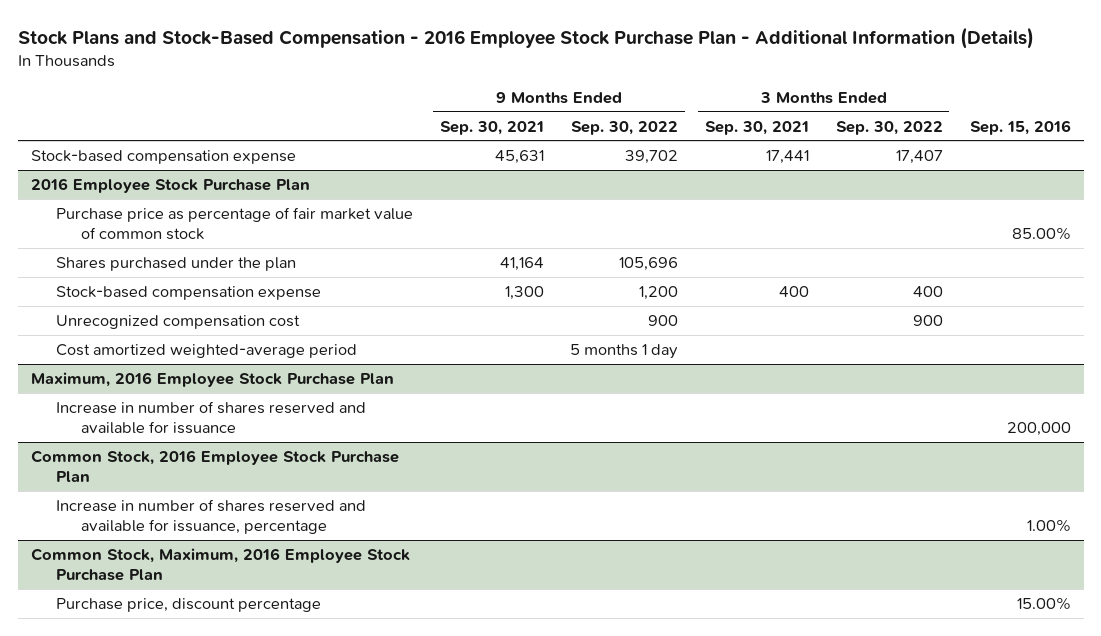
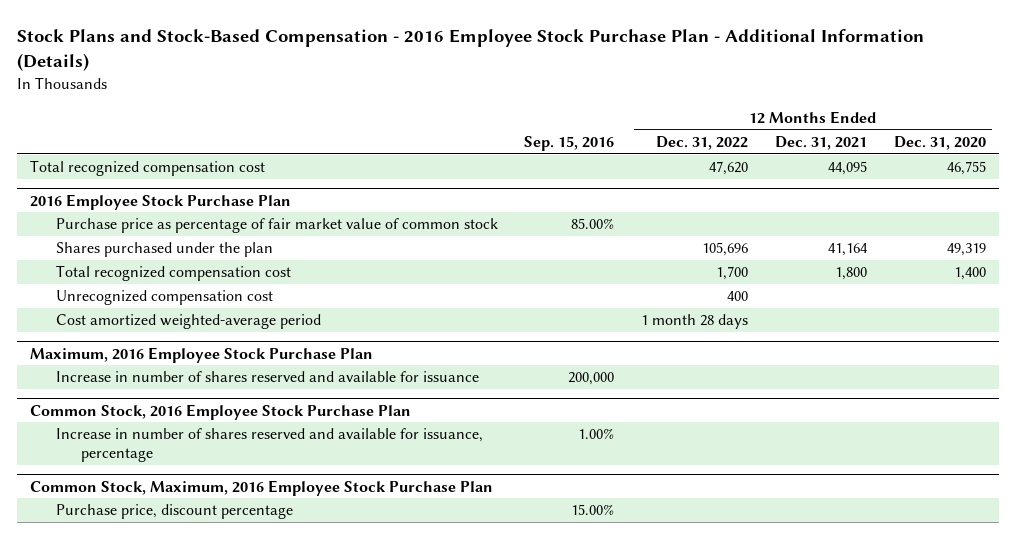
- | 9 Months Ended Sep. 30, 2021 | 9 Months Ended Sep. 30, 2022 | 3 Months Ended Sep. 30, 2021 | 3 Months Ended Sep. 30, 2022 | Sep. 15, 2016
+ | Sep. 15, 2016 | 12 Months Ended Dec. 31, 2022 | 12 Months Ended Dec. 31, 2021 | 12 Months Ended Dec. 31, 2020
- Stock-based compensation expense | 45,631 | 39,702 | 17,441 | 17,407 |
+ Total recognized compensation cost | | 47,620 | 44,095 | 46,755
@ 2016 Employee Stock Purchase Plan
- Stock-based compensation expense | 1,300 | 1,200 | 400 | 400 |
+ Total recognized compensation cost | | 1,700 | 1,800 | 1,400

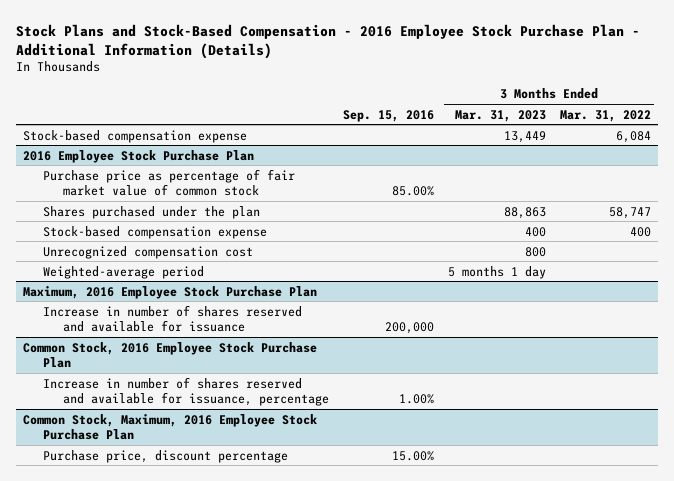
- | Sep. 15, 2016 | 12 Months Ended Dec. 31, 2022 | 12 Months Ended Dec. 31, 2021 | 12 Months Ended Dec. 31, 2020
+ | Sep. 15, 2016 | 3 Months Ended Mar. 31, 2023 | 3 Months Ended Mar. 31, 2022
- Total recognized compensation cost | | 47,620 | 44,095 | 46,755
+ Stock-based compensation expense | | 13,449 | 6,084
@ 2016 Employee Stock Purchase Plan
- Total recognized compensation cost | | 1,700 | 1,800 | 1,400
+ Stock-based compensation expense | | 400 | 400
- Cost amortized weighted-average period | | 1 month 28 days | |
+ Weighted-average period | | 5 months 1 day |

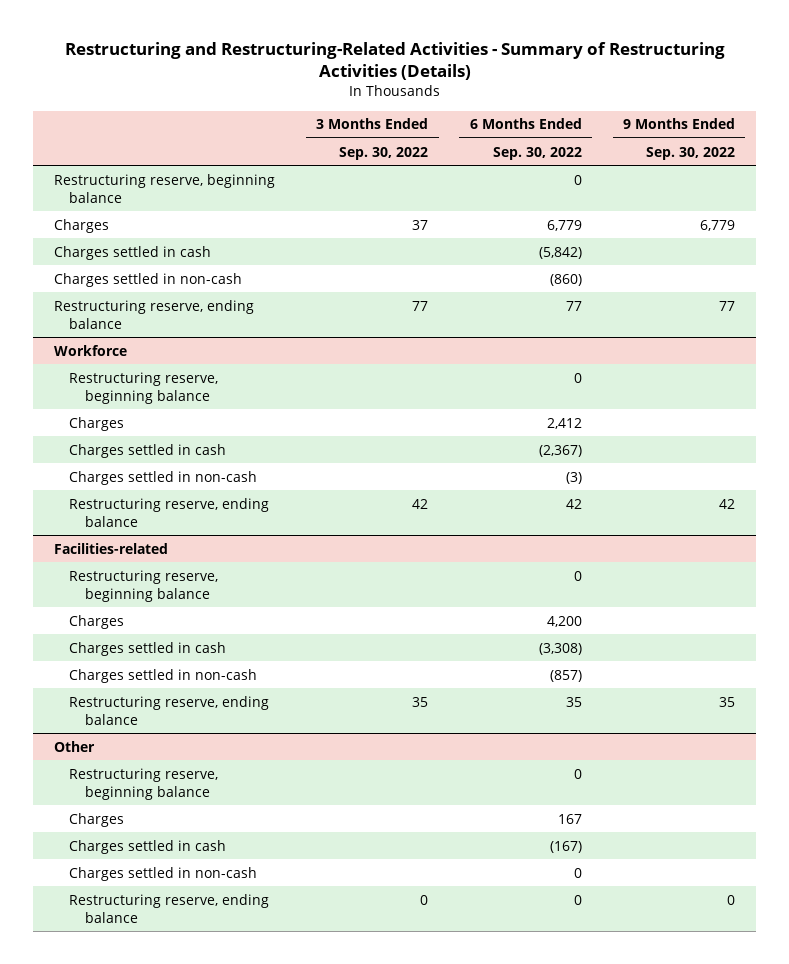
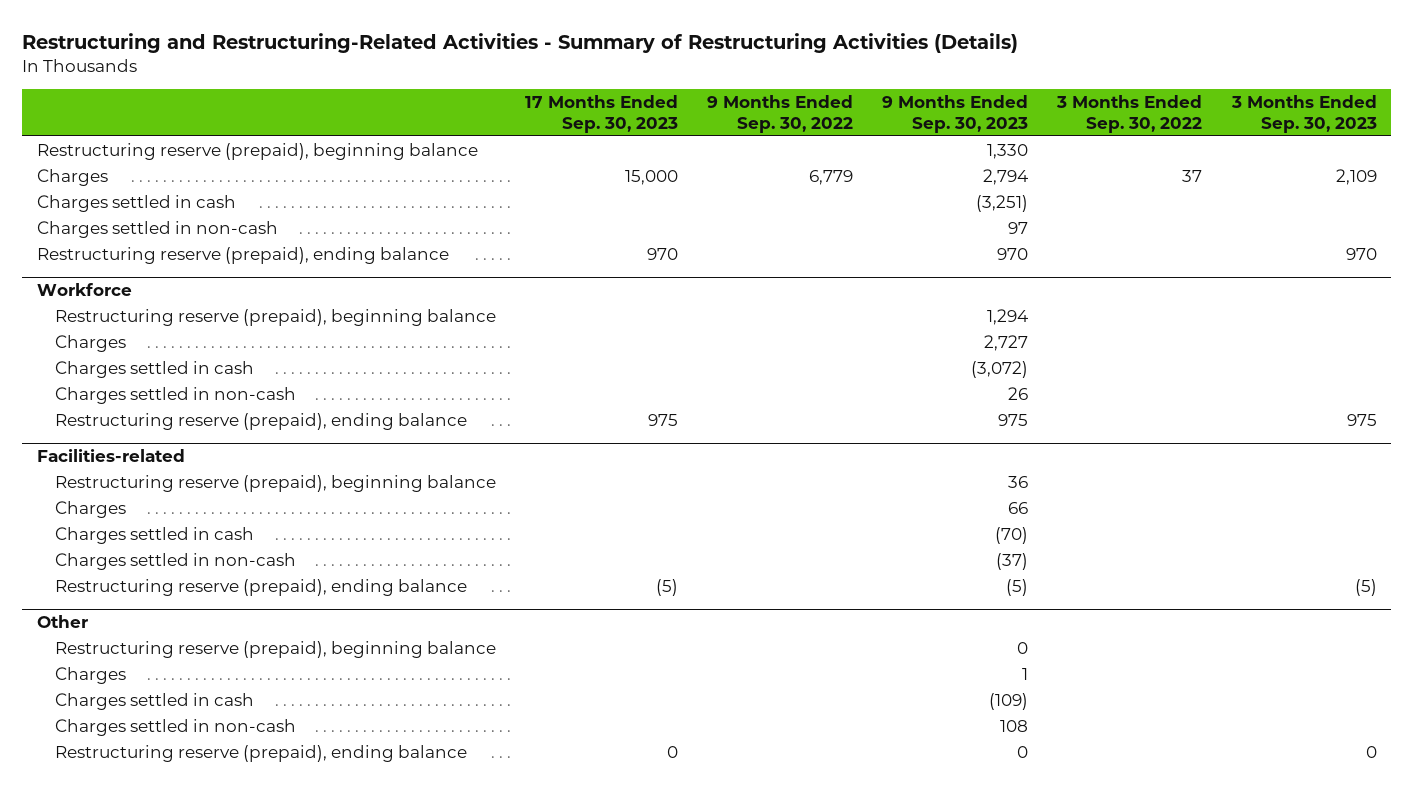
- | 3 Months Ended Sep. 30, 2022 | 6 Months Ended Sep. 30, 2022 | 9 Months Ended Sep. 30, 2022
+ | 17 Months Ended Sep. 30, 2023 | 9 Months Ended Sep. 30, 2022 | 9 Months Ended Sep. 30, 2023 | 3 Months Ended Sep. 30, 2022 | 3 Months Ended Sep. 30, 2023
- Restructuring reserve, beginning balance | | 0 |
+ Restructuring reserve (prepaid), beginning balance | | | 1,330 | |
- Restructuring reserve, ending balance | 77 | 77 | 77
+ Restructuring reserve (prepaid), ending balance | 970 | | 970 | | 970
@ Workforce
- Restructuring reserve, beginning balance | | 0 |
+ Restructuring reserve (prepaid), beginning balance | | | 1,294 | |
- Restructuring reserve, ending balance | 42 | 42 | 42
+ Restructuring reserve (prepaid), ending balance | 975 | | 975 | | 975
@ Facilities-related
- Restructuring reserve, beginning balance | | 0 |
+ Restructuring reserve (prepaid), beginning balance | | | 36 | |
- Restructuring reserve, ending balance | 35 | 35 | 35
+ Restructuring reserve (prepaid), ending balance | (5) | | (5) | | (5)
@ Other
- Restructuring reserve, beginning balance | | 0 |
+ Restructuring reserve (prepaid), beginning balance | | | 0 | |
- Restructuring reserve, ending balance | 0 | 0 | 0
+ Restructuring reserve (prepaid), ending balance | 0 | | 0 | | 0

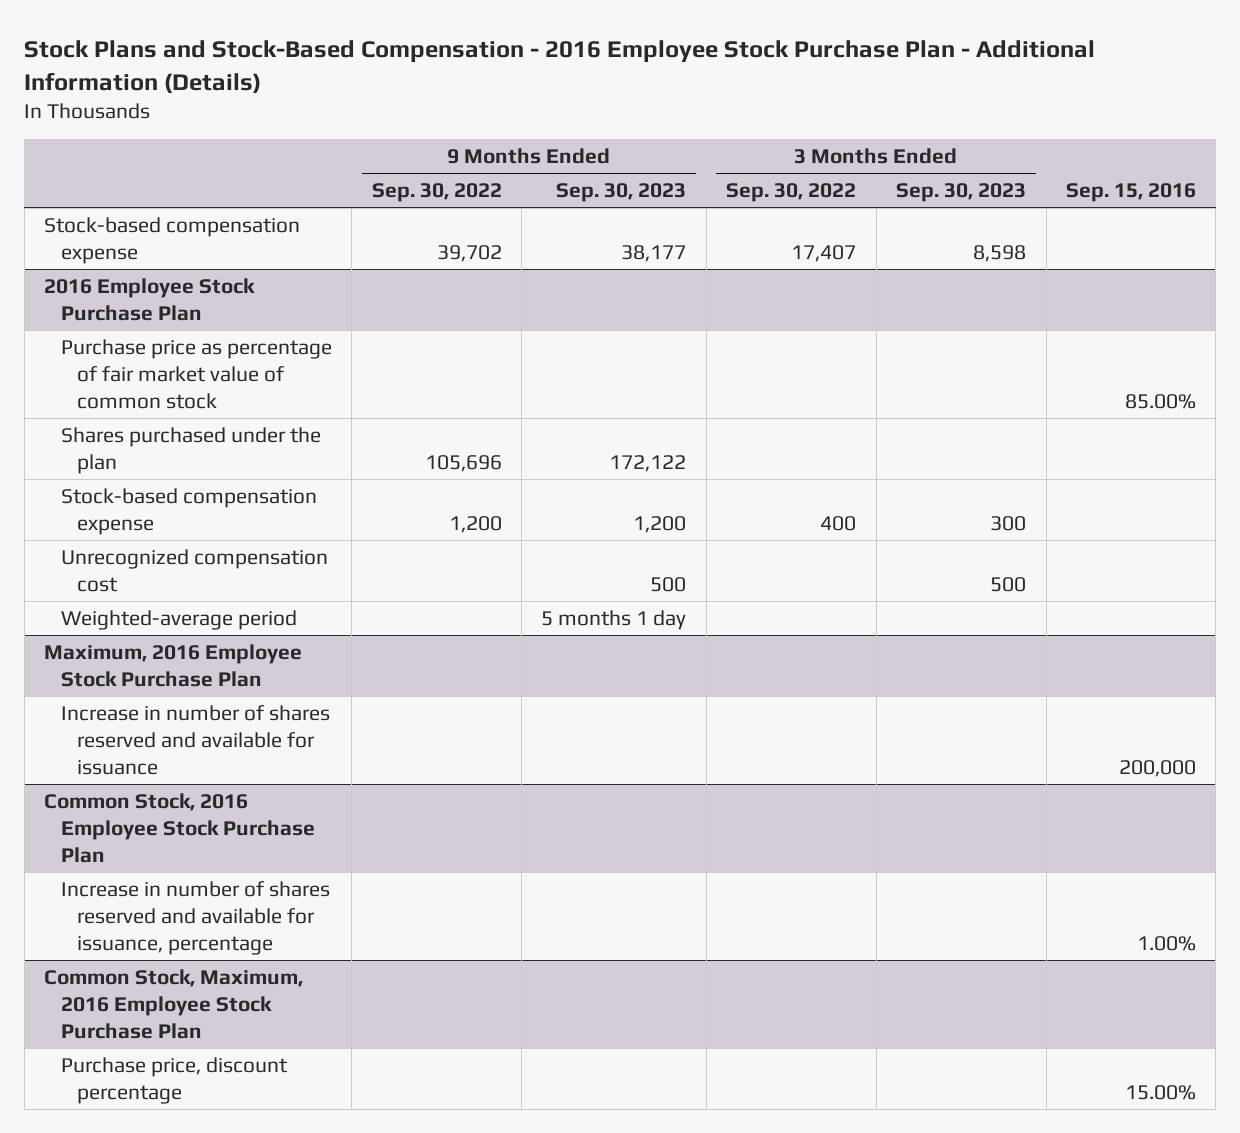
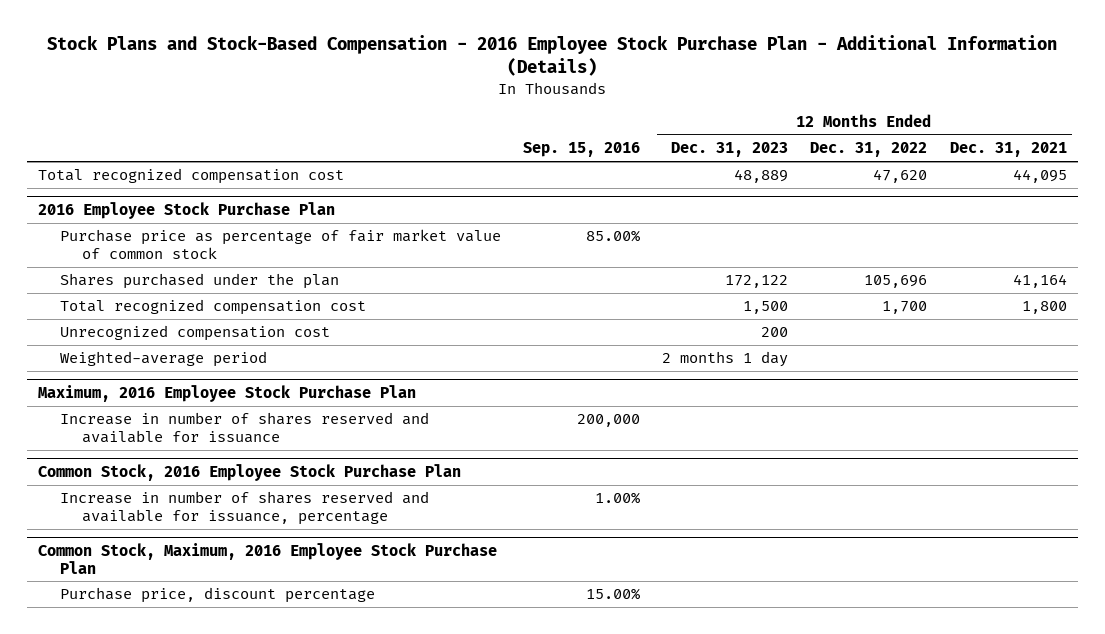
- | 9 Months Ended Sep. 30, 2022 | 9 Months Ended Sep. 30, 2023 | 3 Months Ended Sep. 30, 2022 | 3 Months Ended Sep. 30, 2023 | Sep. 15, 2016
+ | Sep. 15, 2016 | 12 Months Ended Dec. 31, 2023 | 12 Months Ended Dec. 31, 2022 | 12 Months Ended Dec. 31, 2021
- Stock-based compensation expense | 39,702 | 38,177 | 17,407 | 8,598 |
+ Total recognized compensation cost | | 48,889 | 47,620 | 44,095
@ 2016 Employee Stock Purchase Plan
- Stock-based compensation expense | 1,200 | 1,200 | 400 | 300 |
+ Total recognized compensation cost | | 1,500 | 1,700 | 1,800

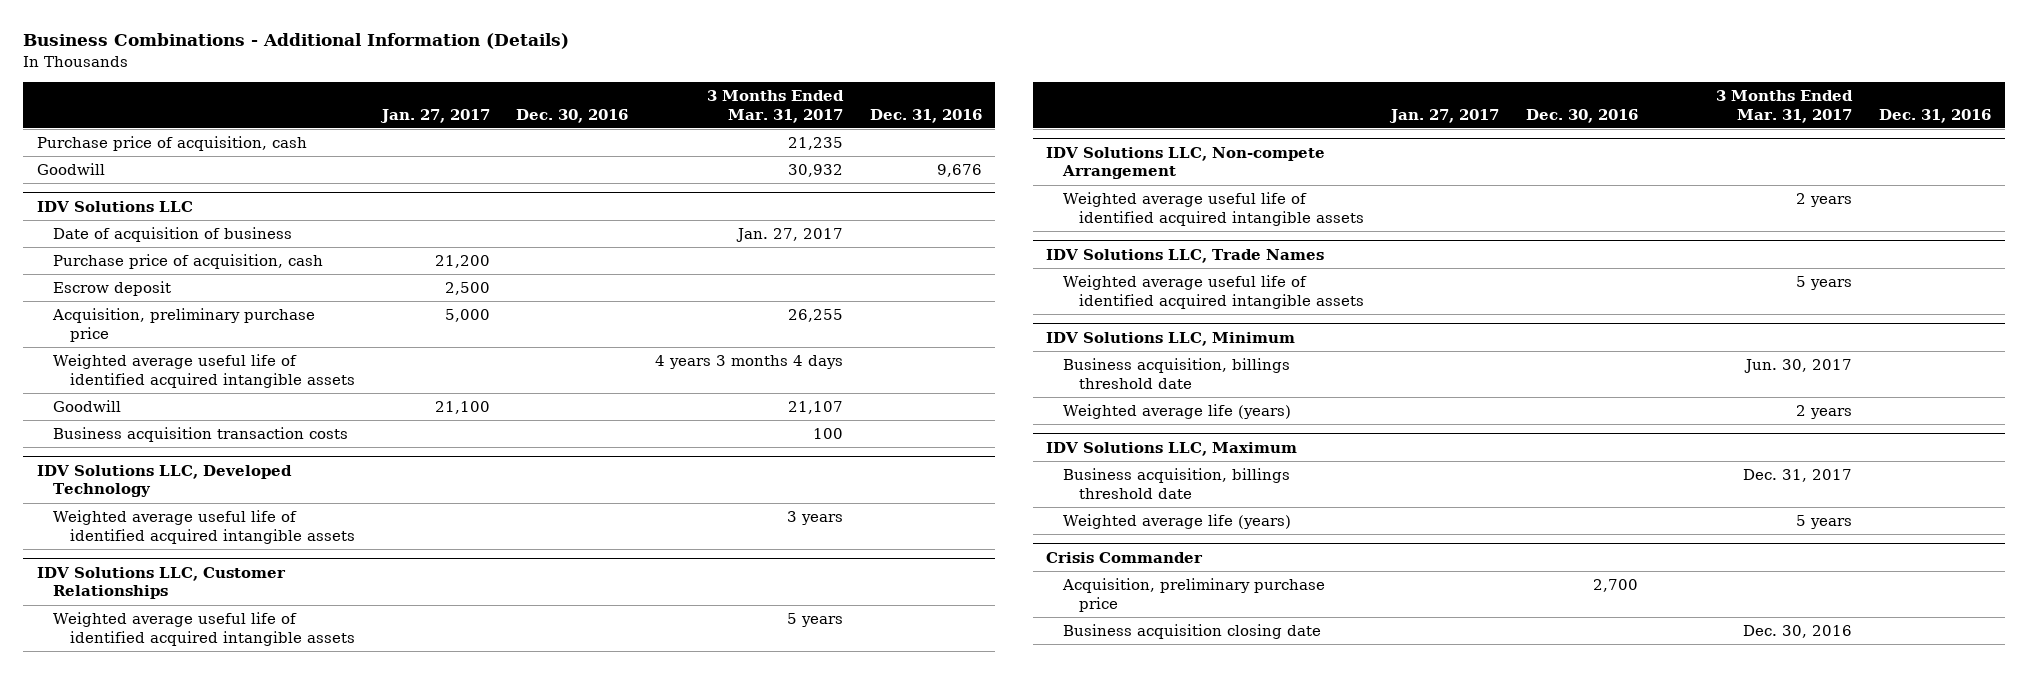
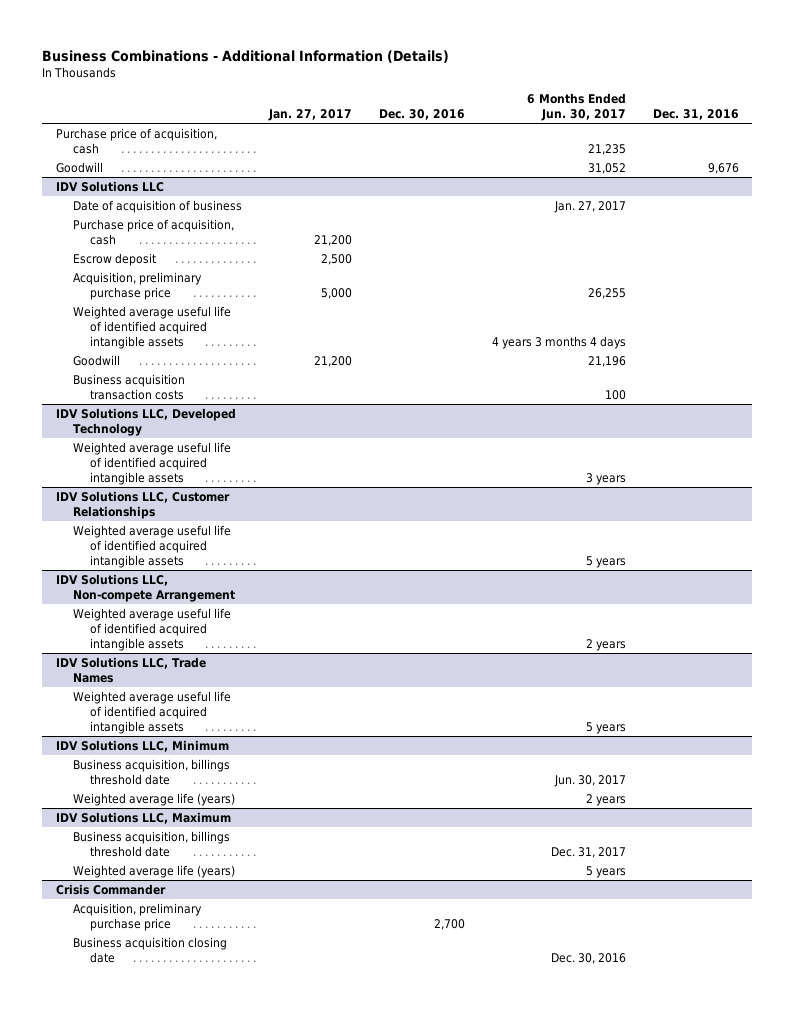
- | Jan. 27, 2017 | Dec. 30, 2016 | 3 Months Ended Mar. 31, 2017 | Dec. 31, 2016
+ | Jan. 27, 2017 | Dec. 30, 2016 | 6 Months Ended Jun. 30, 2017 | Dec. 31, 2016
@ IDV Solutions LLC
- Goodwill | 21,100 | | 21,107 |
+ Goodwill | 21,200 | | 21,196 |

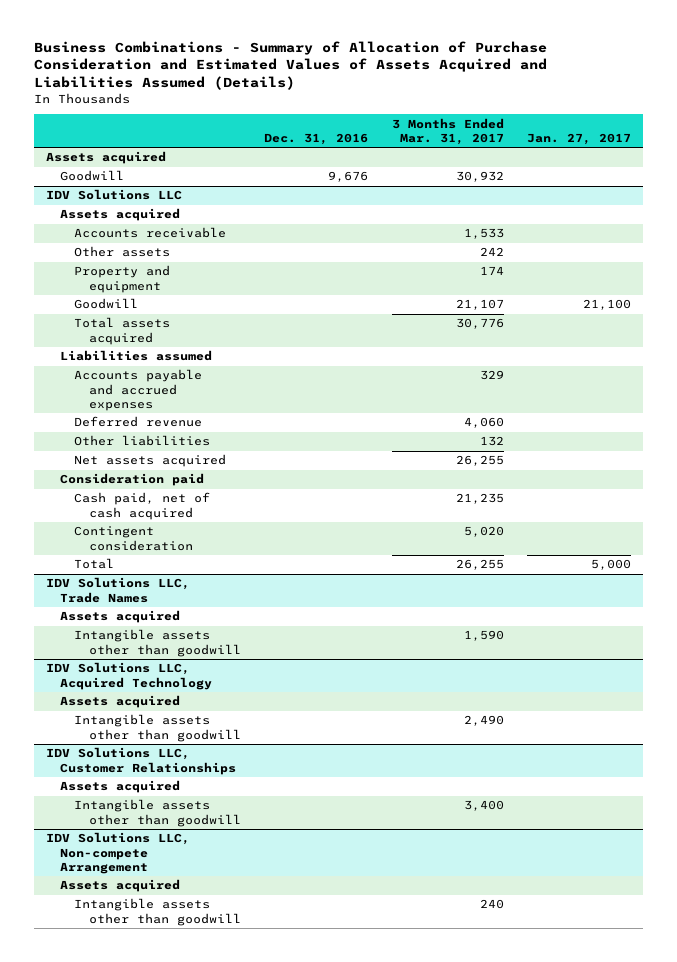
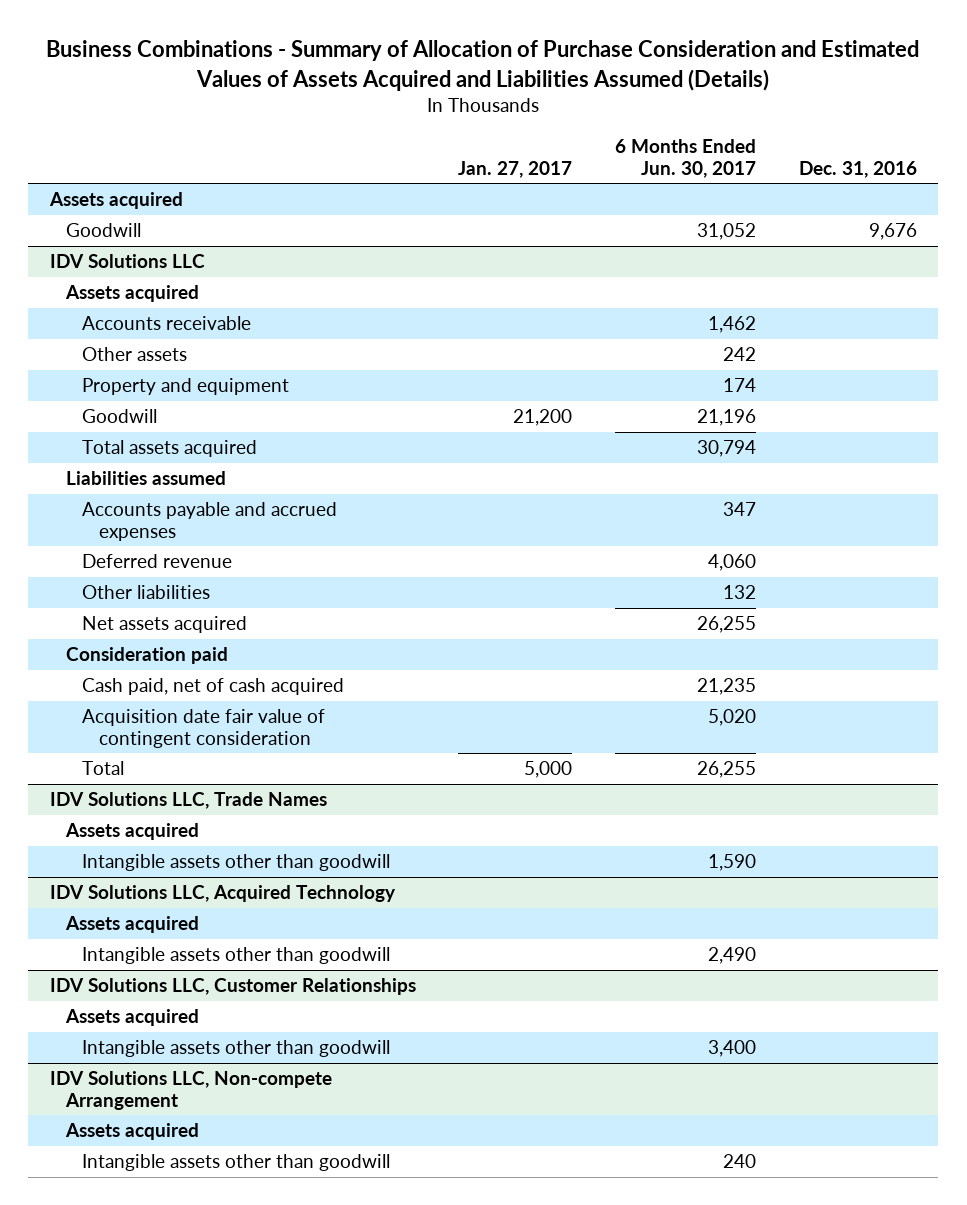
- | Dec. 31, 2016 | 3 Months Ended Mar. 31, 2017 | Jan. 27, 2017
+ | Jan. 27, 2017 | 6 Months Ended Jun. 30, 2017 | Dec. 31, 2016
@ IDV Solutions LLC
- Goodwill | | 21,107 | 21,100
+ Goodwill | 21,200 | 21,196 |
- Contingent consideration | | 5,020 |
+ Acquisition date fair value of contingent consideration | | 5,020 |

